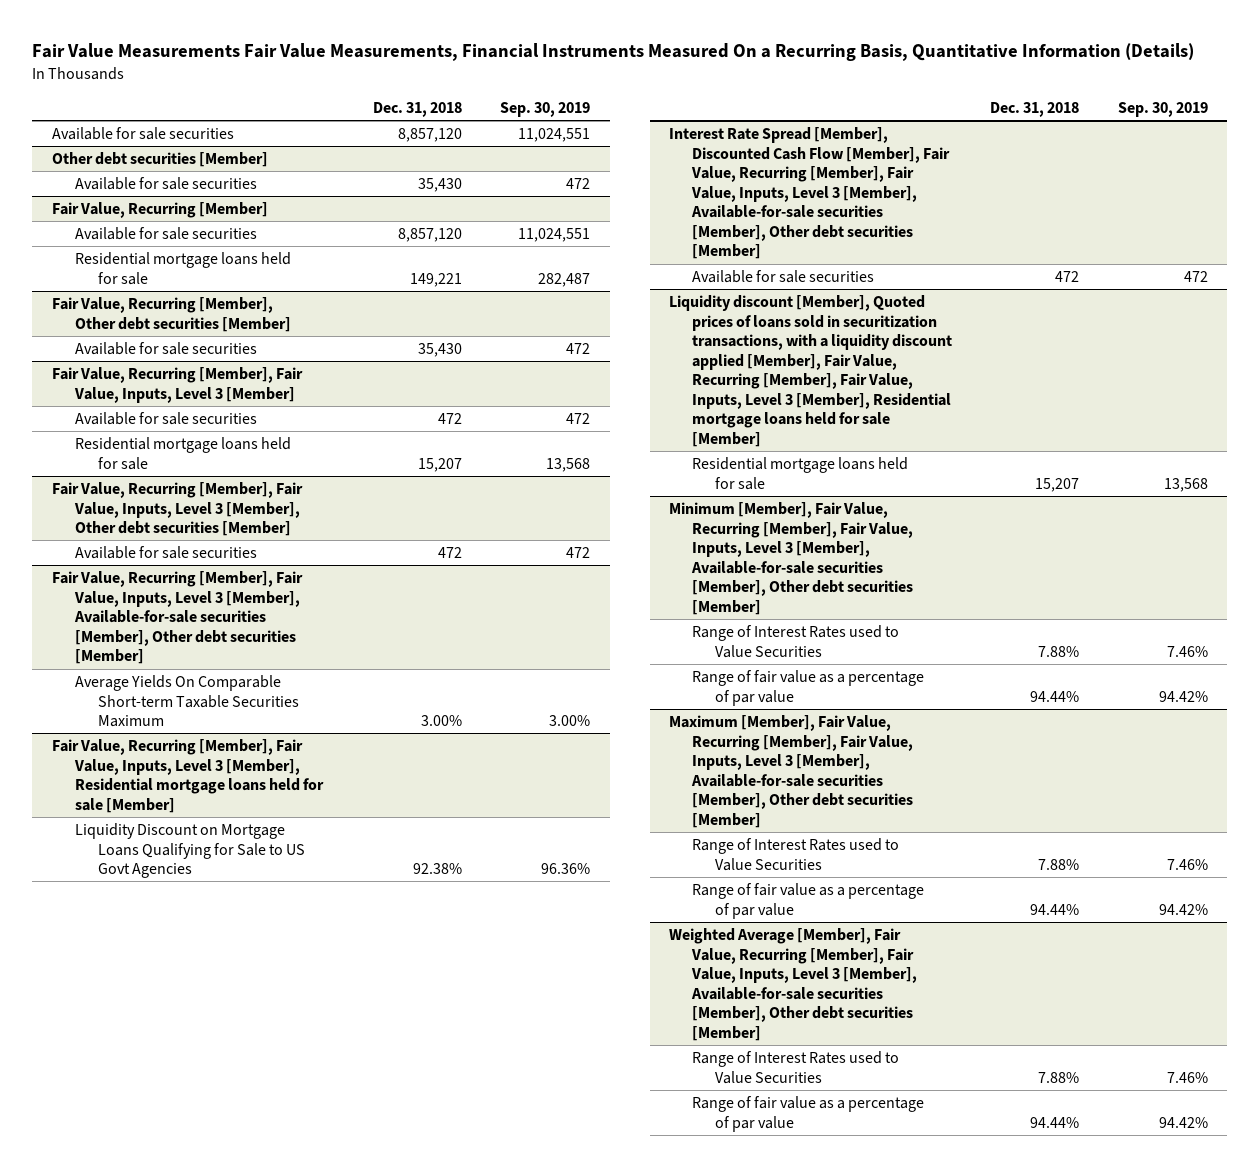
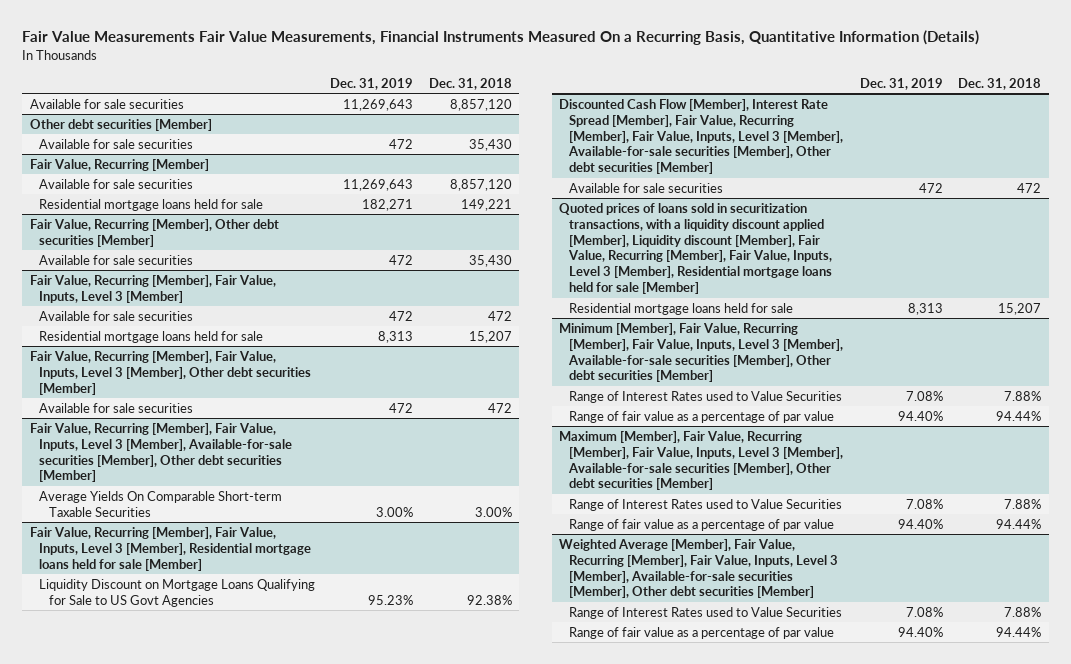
- | Dec. 31, 2018 | Sep. 30, 2019
+ | Dec. 31, 2019 | Dec. 31, 2018
@ Fair Value, Recurring [Member], Fair Value, Inputs, Level 3 [Member], Available-for-sale securities [Member], Other debt securities [Member]
- Average Yields On Comparable Short-term Taxable Securities Maximum | 3.00% | 3.00%
+ Average Yields On Comparable Short-term Taxable Securities | 3.00% | 3.00%
- Interest Rate Spread [Member], Discounted Cash Flow [Member], Fair Value, Recurring [Member], Fair Value, Inputs, Level 3 [Member], Available-for-sale securities [Member], Other debt securities [Member]
+ Discounted Cash Flow [Member], Interest Rate Spread [Member], Fair Value, Recurring [Member], Fair Value, Inputs, Level 3 [Member], Available-for-sale securities [Member], Other debt securities [Member]
- Liquidity discount [Member], Quoted prices of loans sold in securitization transactions, with a liquidity discount applied [Member], Fair Value, Recurring [Member], Fair Value, Inputs, Level 3 [Member], Residential mortgage loans held for sale [Member]
+ Quoted prices of loans sold in securitization transactions, with a liquidity discount applied [Member], Liquidity discount [Member], Fair Value, Recurring [Member], Fair Value, Inputs, Level 3 [Member], Residential mortgage loans held for sale [Member]

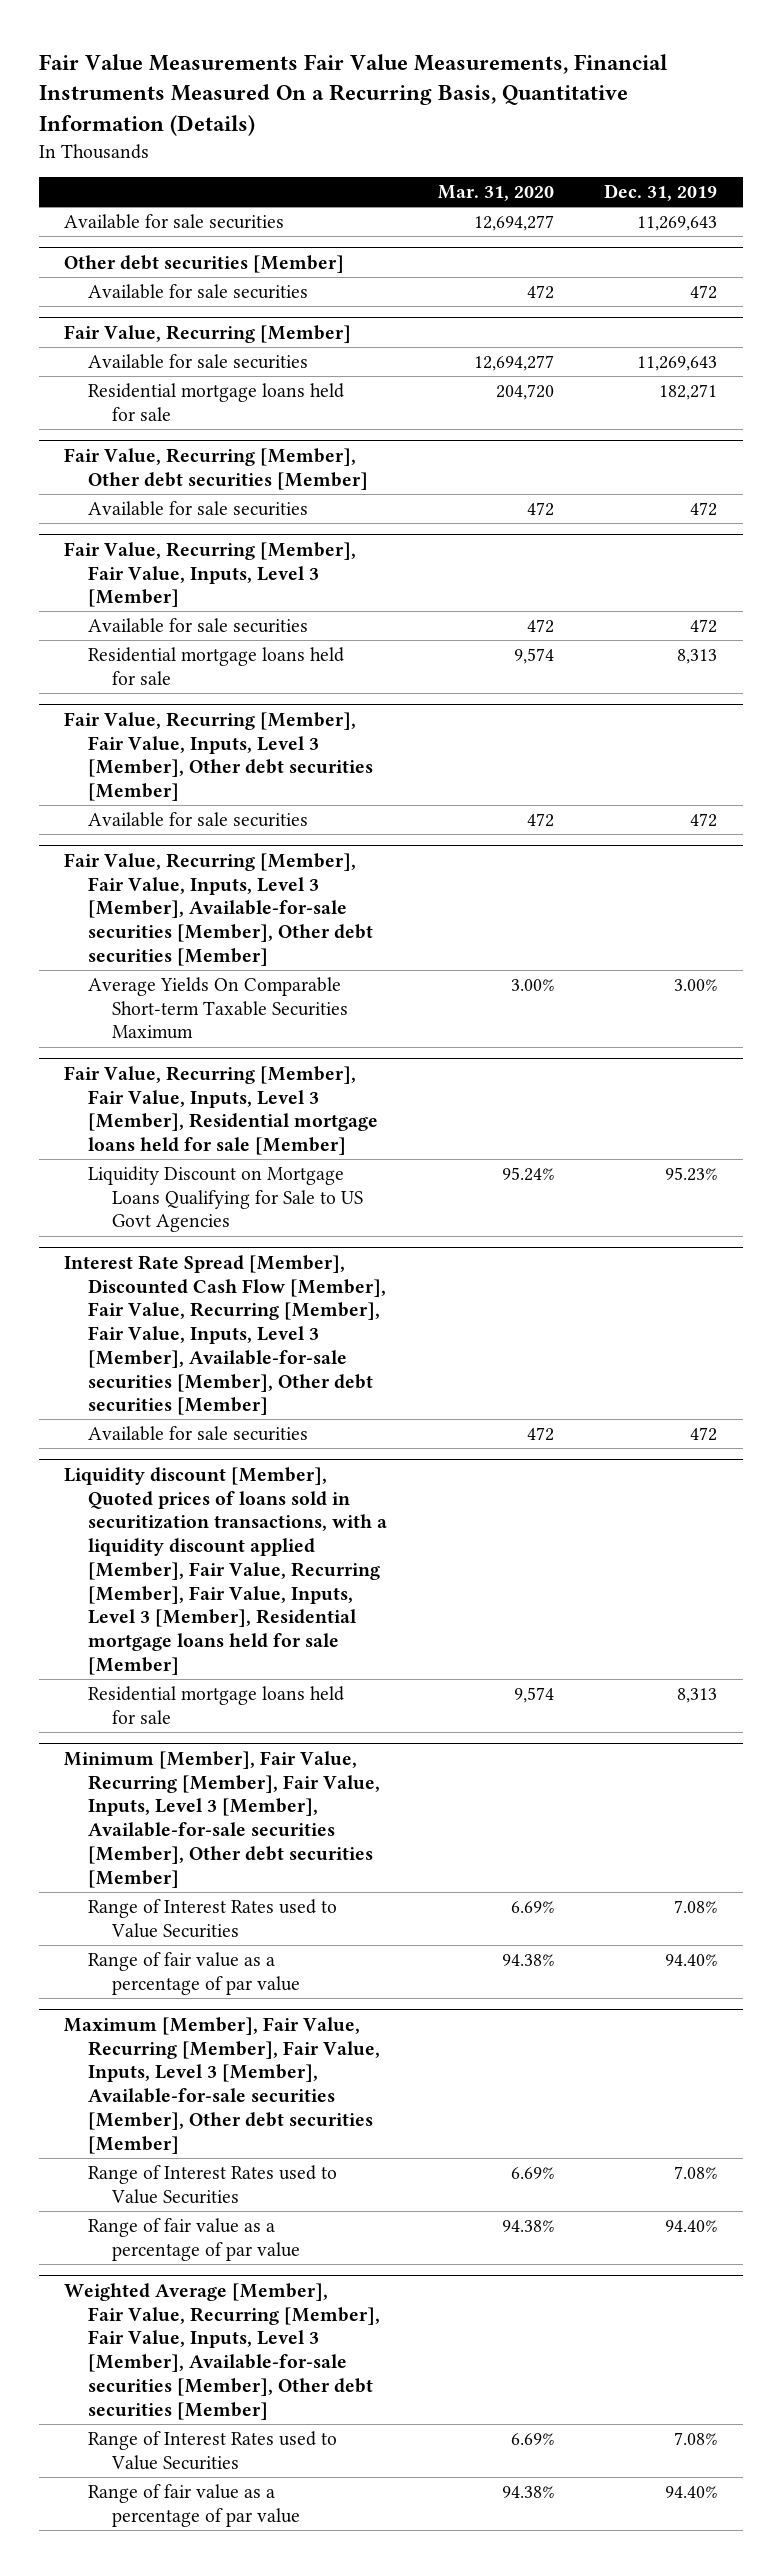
- | Dec. 31, 2019 | Dec. 31, 2018
+ | Mar. 31, 2020 | Dec. 31, 2019
@ Fair Value, Recurring [Member], Fair Value, Inputs, Level 3 [Member], Available-for-sale securities [Member], Other debt securities [Member]
- Average Yields On Comparable Short-term Taxable Securities | 3.00% | 3.00%
+ Average Yields On Comparable Short-term Taxable Securities Maximum | 3.00% | 3.00%
- Discounted Cash Flow [Member], Interest Rate Spread [Member], Fair Value, Recurring [Member], Fair Value, Inputs, Level 3 [Member], Available-for-sale securities [Member], Other debt securities [Member]
+ Interest Rate Spread [Member], Discounted Cash Flow [Member], Fair Value, Recurring [Member], Fair Value, Inputs, Level 3 [Member], Available-for-sale securities [Member], Other debt securities [Member]
- Quoted prices of loans sold in securitization transactions, with a liquidity discount applied [Member], Liquidity discount [Member], Fair Value, Recurring [Member], Fair Value, Inputs, Level 3 [Member], Residential mortgage loans held for sale [Member]
+ Liquidity discount [Member], Quoted prices of loans sold in securitization transactions, with a liquidity discount applied [Member], Fair Value, Recurring [Member], Fair Value, Inputs, Level 3 [Member], Residential mortgage loans held for sale [Member]

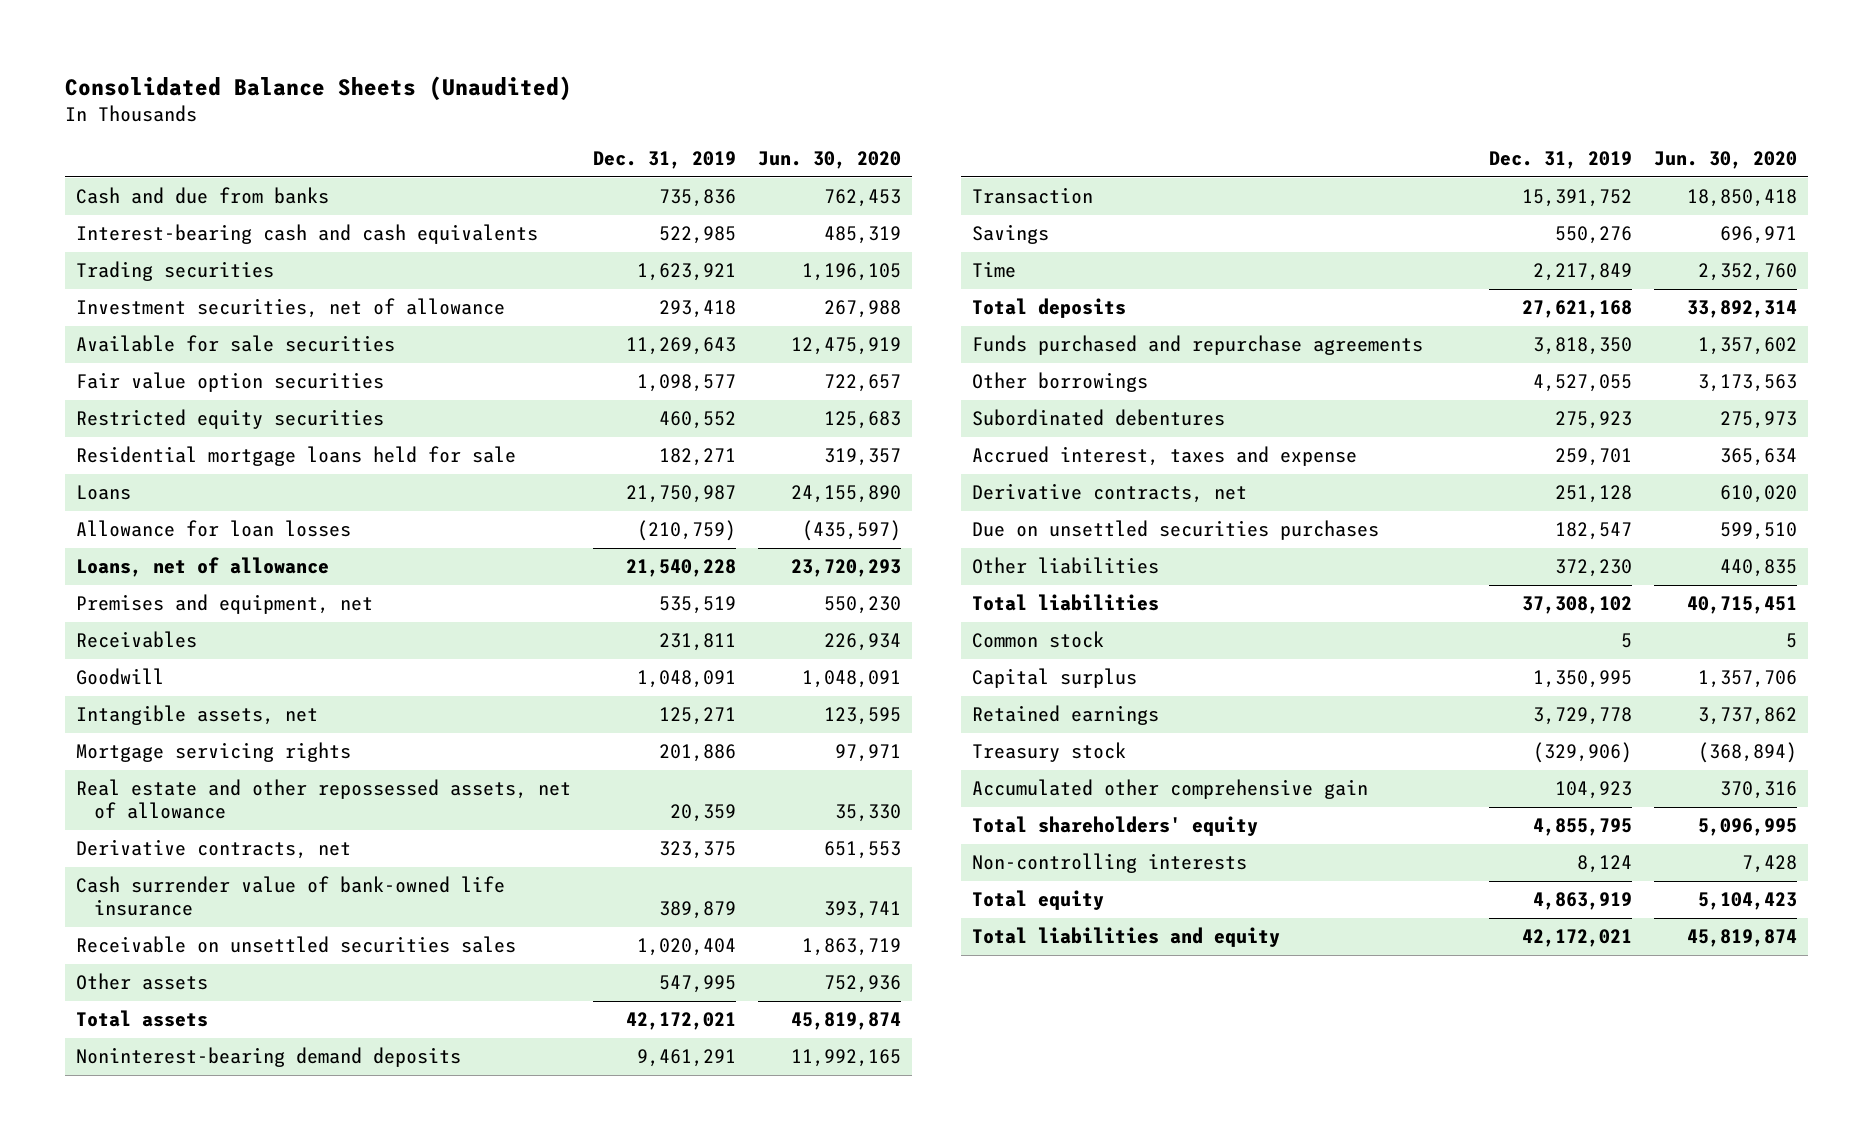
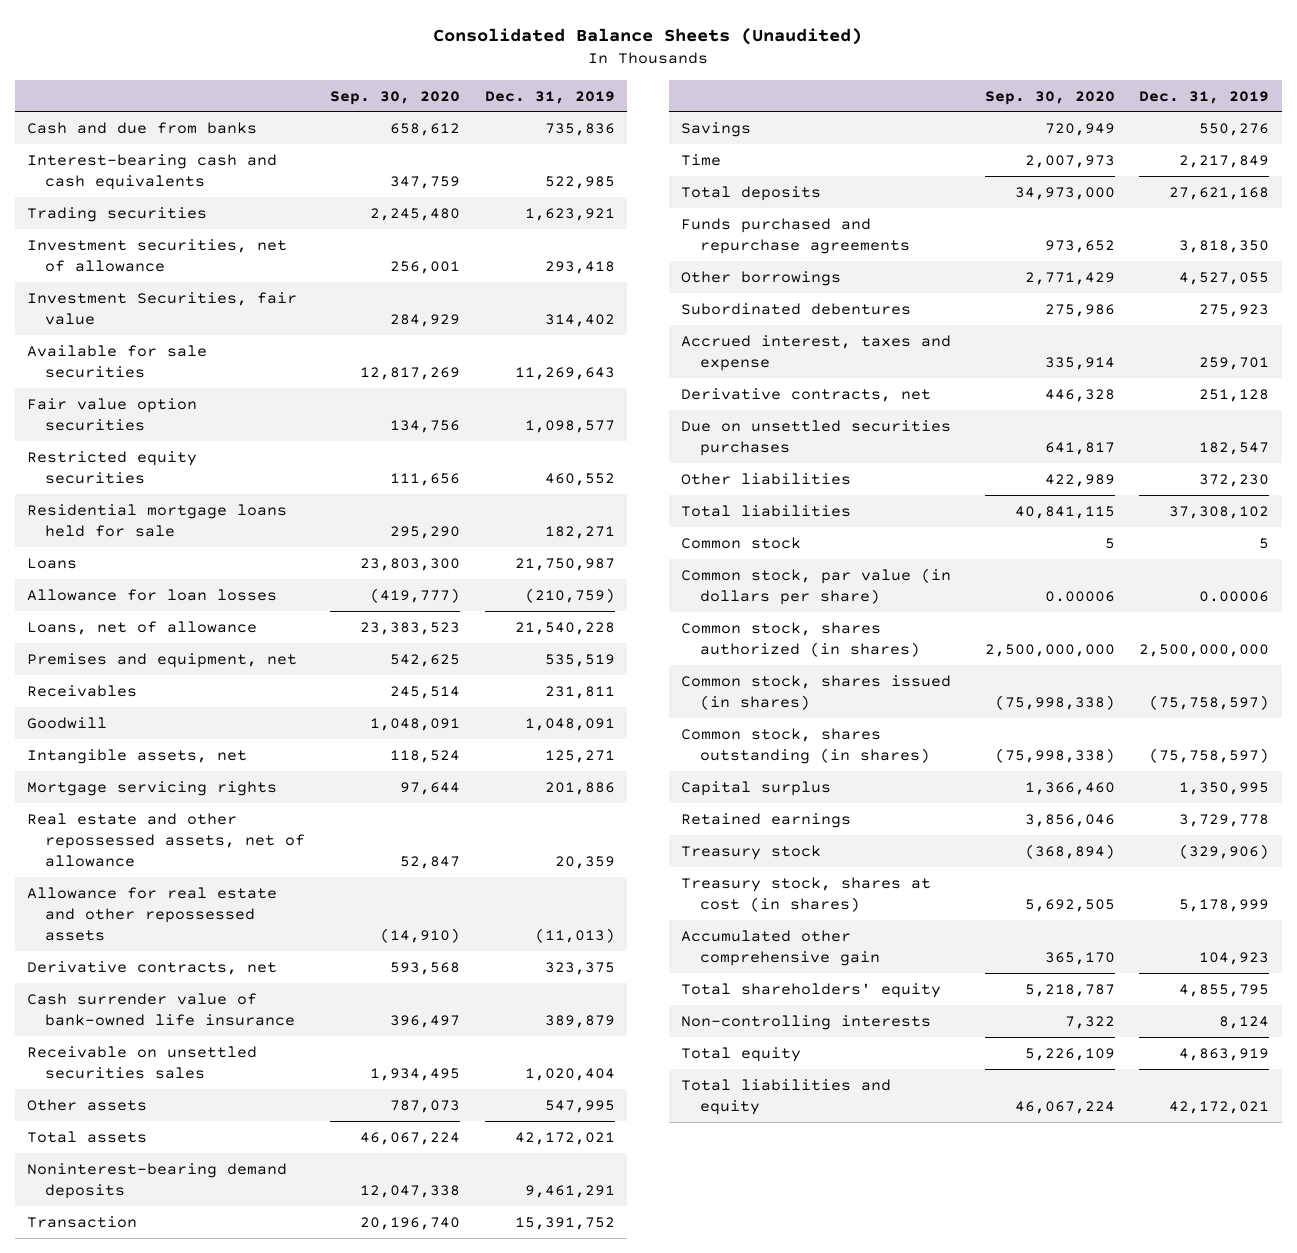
- | Dec. 31, 2019 | Jun. 30, 2020
+ | Sep. 30, 2020 | Dec. 31, 2019
+ Investment Securities, fair value | 284,929 | 314,402
+ Allowance for real estate and other repossessed assets | (14,910) | (11,013)
+ Common stock, par value (in dollars per share) | 0.00006 | 0.00006
+ Common stock, shares authorized (in shares) | 2,500,000,000 | 2,500,000,000
+ Common stock, shares issued (in shares) | (75,998,338) | (75,758,597)
+ Common stock, shares outstanding (in shares) | (75,998,338) | (75,758,597)
+ Treasury stock, shares at cost (in shares) | 5,692,505 | 5,178,999

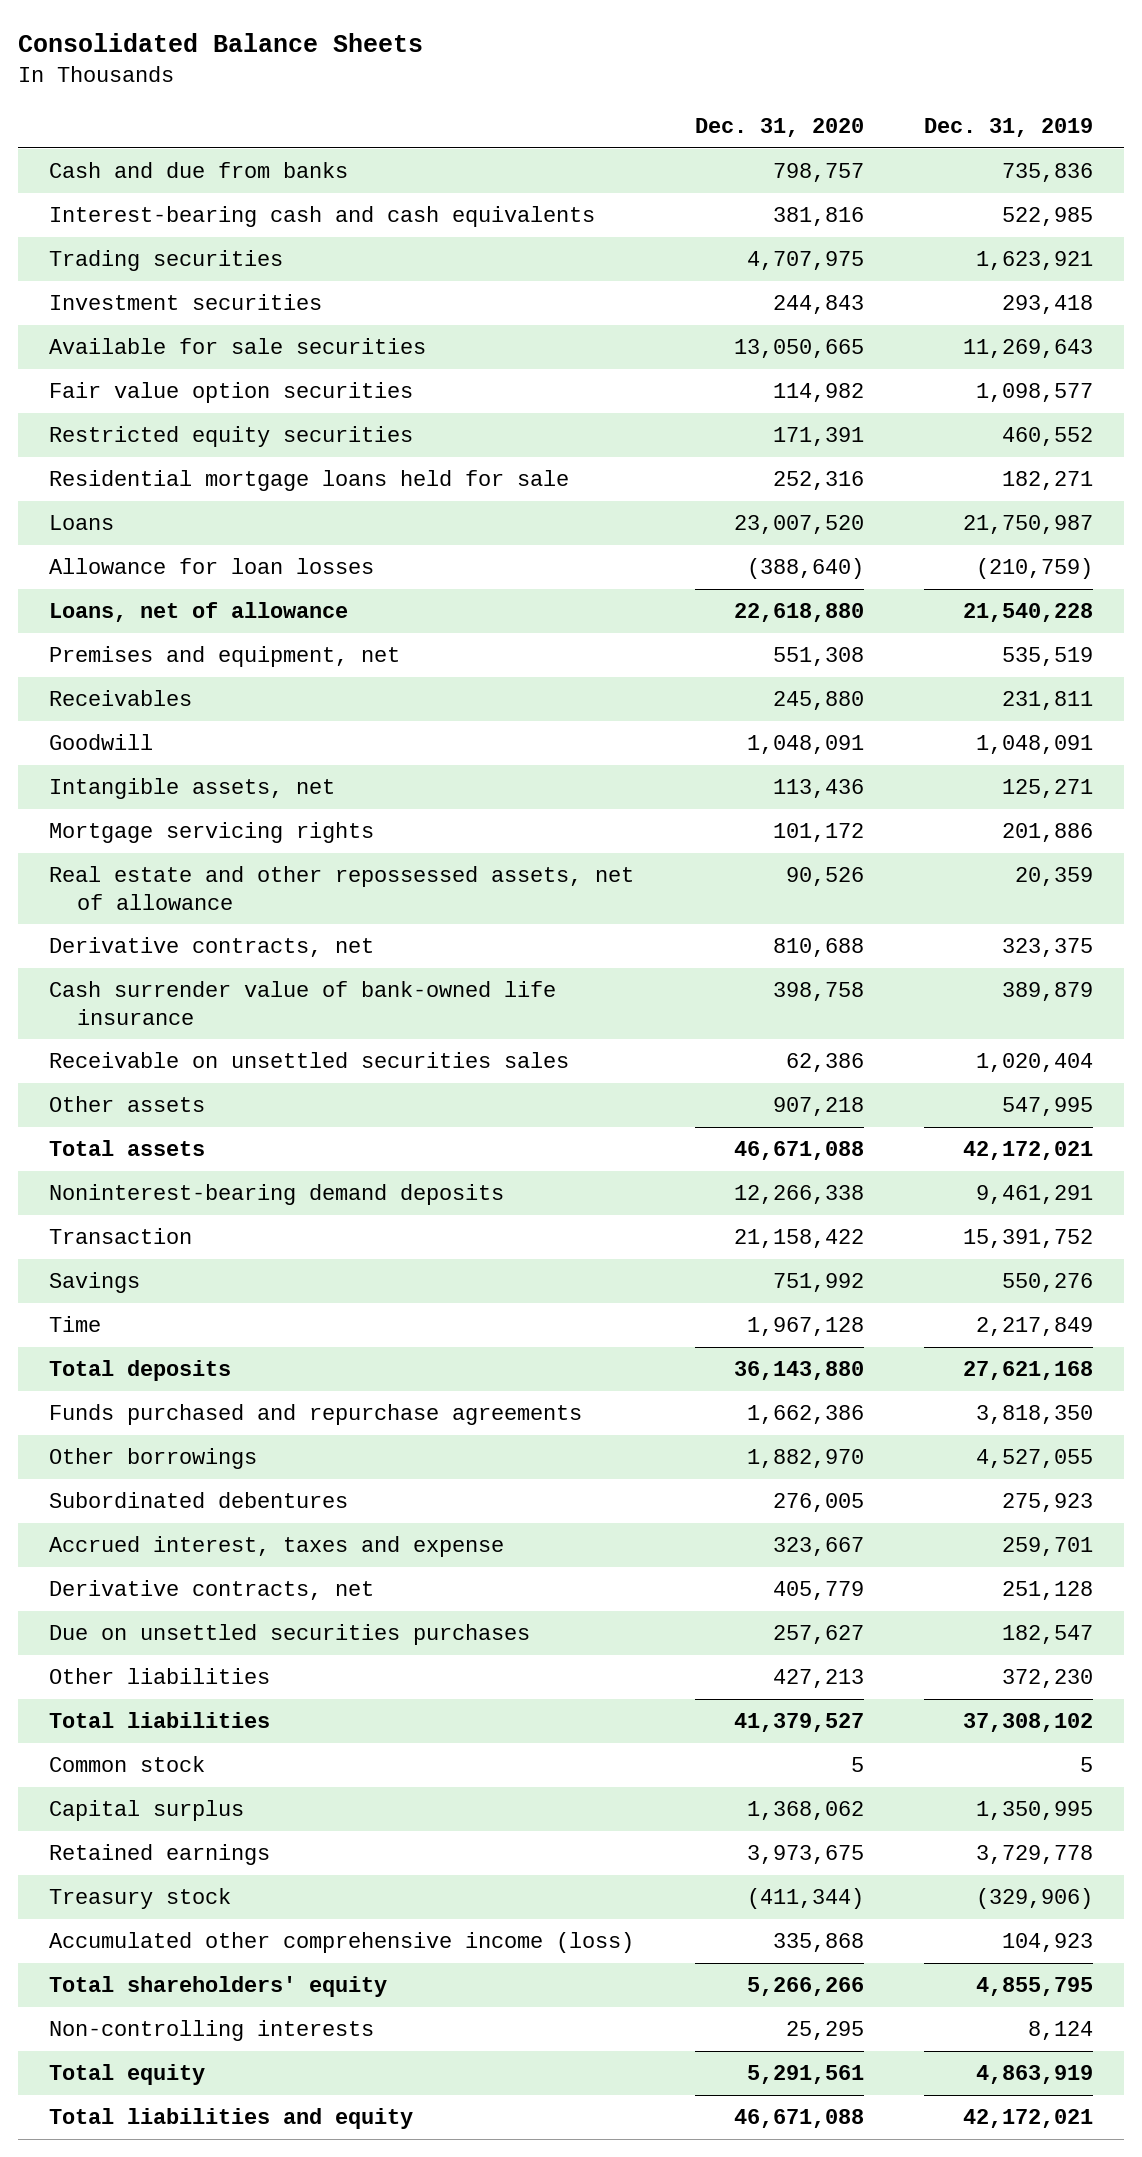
- Consolidated Balance Sheets (Unaudited)
+ Consolidated Balance Sheets
- | Sep. 30, 2020 | Dec. 31, 2019
+ | Dec. 31, 2020 | Dec. 31, 2019
- Investment securities, net of allowance | 256,001 | 293,418
- Investment Securities, fair value | 284,929 | 314,402
+ Investment securities | 244,843 | 293,418
- Allowance for real estate and other repossessed assets | (14,910) | (11,013)
- Common stock, par value (in dollars per share) | 0.00006 | 0.00006
- Common stock, shares authorized (in shares) | 2,500,000,000 | 2,500,000,000
- Common stock, shares issued (in shares) | (75,998,338) | (75,758,597)
- Common stock, shares outstanding (in shares) | (75,998,338) | (75,758,597)
- Treasury stock, shares at cost (in shares) | 5,692,505 | 5,178,999
- Accumulated other comprehensive gain | 365,170 | 104,923
+ Accumulated other comprehensive income (loss) | 335,868 | 104,923

